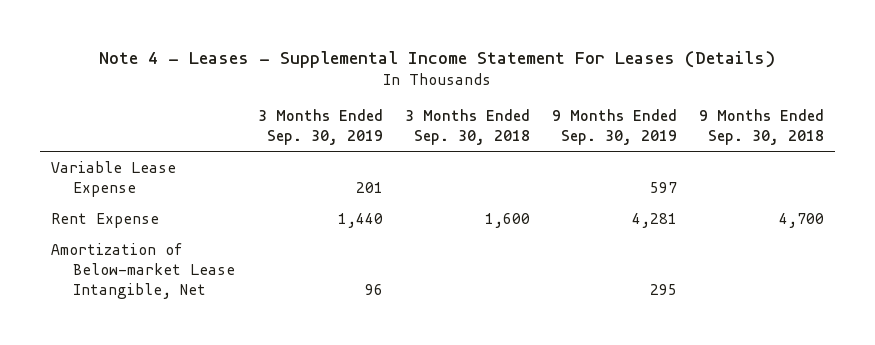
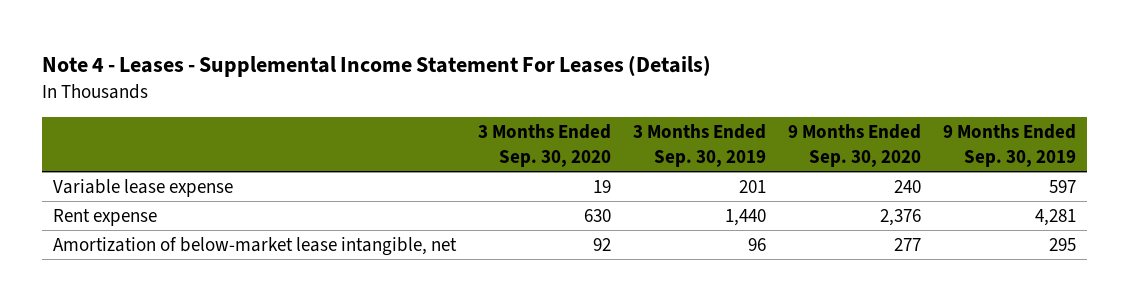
- | 3 Months Ended Sep. 30, 2019 | 3 Months Ended Sep. 30, 2018 | 9 Months Ended Sep. 30, 2019 | 9 Months Ended Sep. 30, 2018
+ | 3 Months Ended Sep. 30, 2020 | 3 Months Ended Sep. 30, 2019 | 9 Months Ended Sep. 30, 2020 | 9 Months Ended Sep. 30, 2019
- Variable Lease Expense | 201 | | 597 |
- Rent Expense | 1,440 | 1,600 | 4,281 | 4,700
- Amortization of Below-market Lease Intangible, Net | 96 | | 295 |
+ Variable lease expense | 19 | 201 | 240 | 597
+ Rent expense | 630 | 1,440 | 2,376 | 4,281
+ Amortization of below-market lease intangible, net | 92 | 96 | 277 | 295

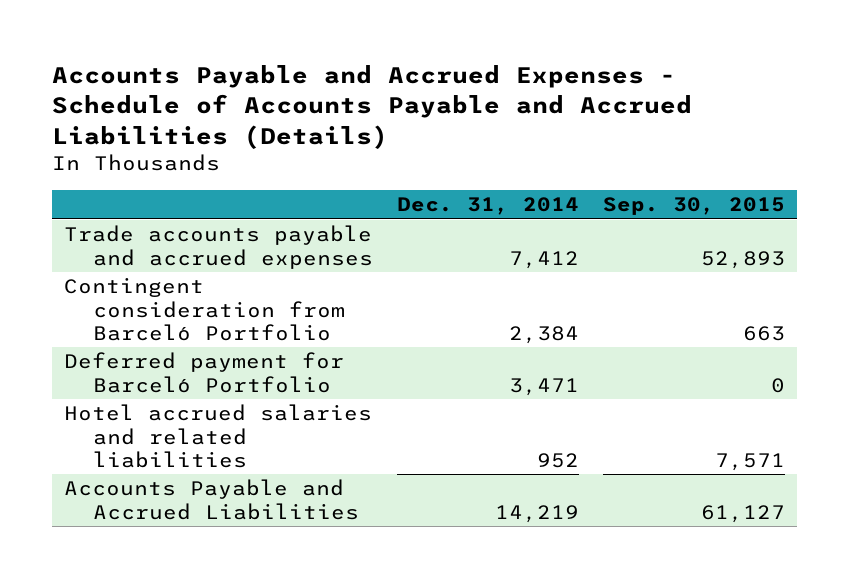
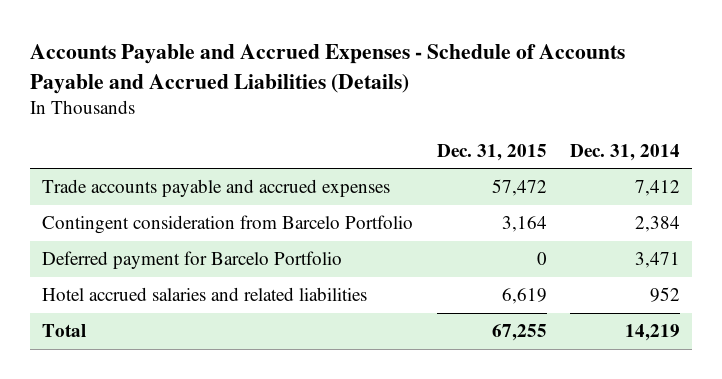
- | Dec. 31, 2014 | Sep. 30, 2015
+ | Dec. 31, 2015 | Dec. 31, 2014
- Contingent consideration from Barceló Portfolio | 2,384 | 663
- Deferred payment for Barceló Portfolio | 3,471 | 0
+ Contingent consideration from Barcelo Portfolio | 3,164 | 2,384
+ Deferred payment for Barcelo Portfolio | 0 | 3,471
- Accounts Payable and Accrued Liabilities | 14,219 | 61,127
+ Total | 67,255 | 14,219

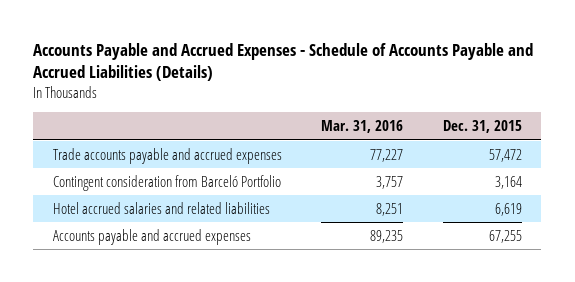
- | Dec. 31, 2015 | Dec. 31, 2014
+ | Mar. 31, 2016 | Dec. 31, 2015
- Contingent consideration from Barcelo Portfolio | 3,164 | 2,384
- Deferred payment for Barcelo Portfolio | 0 | 3,471
+ Contingent consideration from Barceló Portfolio | 3,757 | 3,164
- Total | 67,255 | 14,219
+ Accounts payable and accrued expenses | 89,235 | 67,255

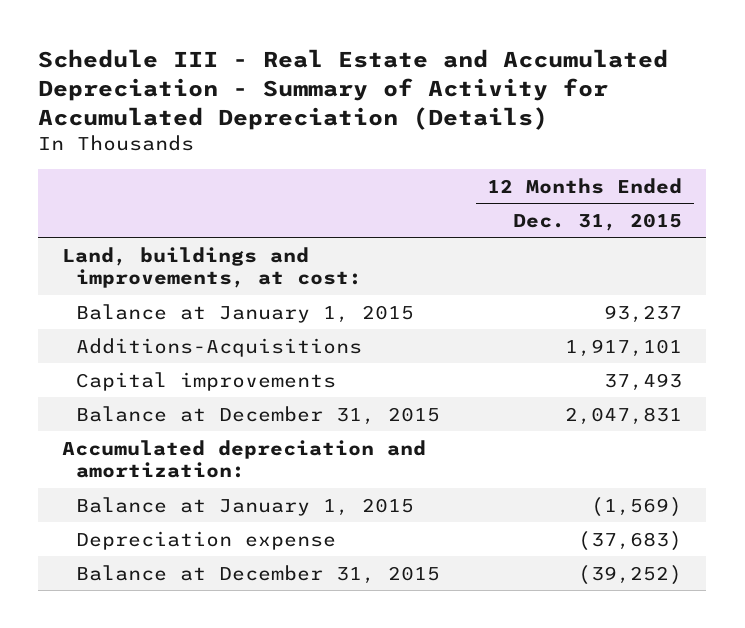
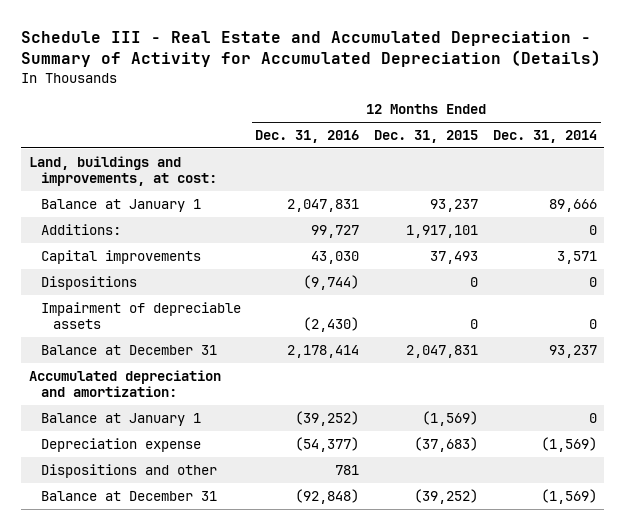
- | 12 Months Ended Dec. 31, 2015
+ | 12 Months Ended Dec. 31, 2016 | 12 Months Ended Dec. 31, 2015 | 12 Months Ended Dec. 31, 2014
- Balance at January 1, 2015 | 93,237
- Additions-Acquisitions | 1,917,101
+ Balance at January 1 | 2,047,831 | 93,237 | 89,666
+ Additions: | 99,727 | 1,917,101 | 0
- Balance at December 31, 2015 | 2,047,831
+ Dispositions | (9,744) | 0 | 0
+ Impairment of depreciable assets | (2,430) | 0 | 0
+ Balance at December 31 | 2,178,414 | 2,047,831 | 93,237
- Balance at January 1, 2015 | (1,569)
+ Balance at January 1 | (39,252) | (1,569) | 0
- Balance at December 31, 2015 | (39,252)
+ Dispositions and other | 781 | |
+ Balance at December 31 | (92,848) | (39,252) | (1,569)

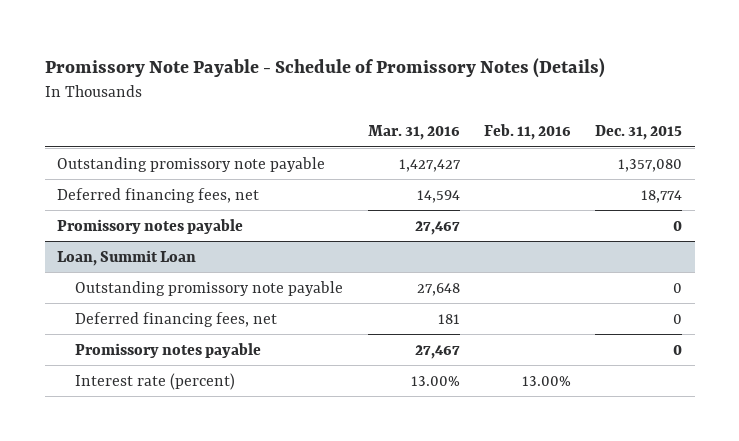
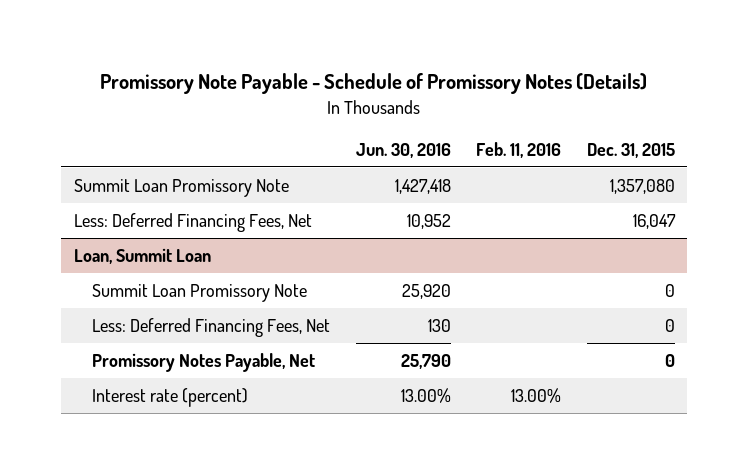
- | Mar. 31, 2016 | Feb. 11, 2016 | Dec. 31, 2015
+ | Jun. 30, 2016 | Feb. 11, 2016 | Dec. 31, 2015
- Outstanding promissory note payable | 1,427,427 | | 1,357,080
- Deferred financing fees, net | 14,594 | | 18,774
- Promissory notes payable | 27,467 | | 0
+ Summit Loan Promissory Note | 1,427,418 | | 1,357,080
+ Less: Deferred Financing Fees, Net | 10,952 | | 16,047
@ Loan, Summit Loan
- Outstanding promissory note payable | 27,648 | | 0
- Deferred financing fees, net | 181 | | 0
- Promissory notes payable | 27,467 | | 0
+ Summit Loan Promissory Note | 25,920 | | 0
+ Less: Deferred Financing Fees, Net | 130 | | 0
+ Promissory Notes Payable, Net | 25,790 | | 0

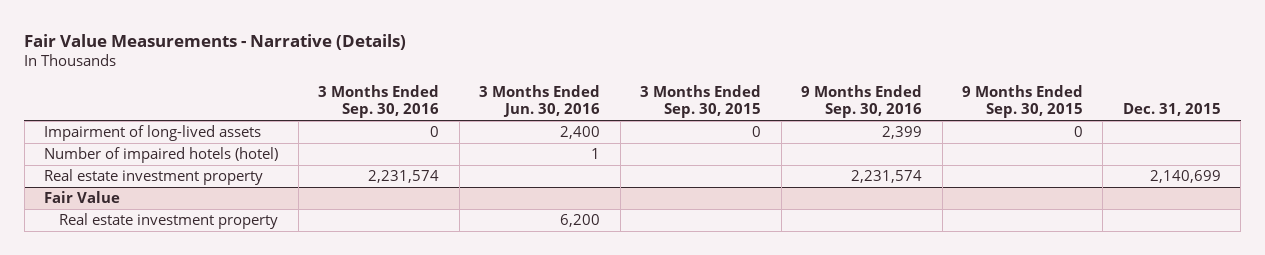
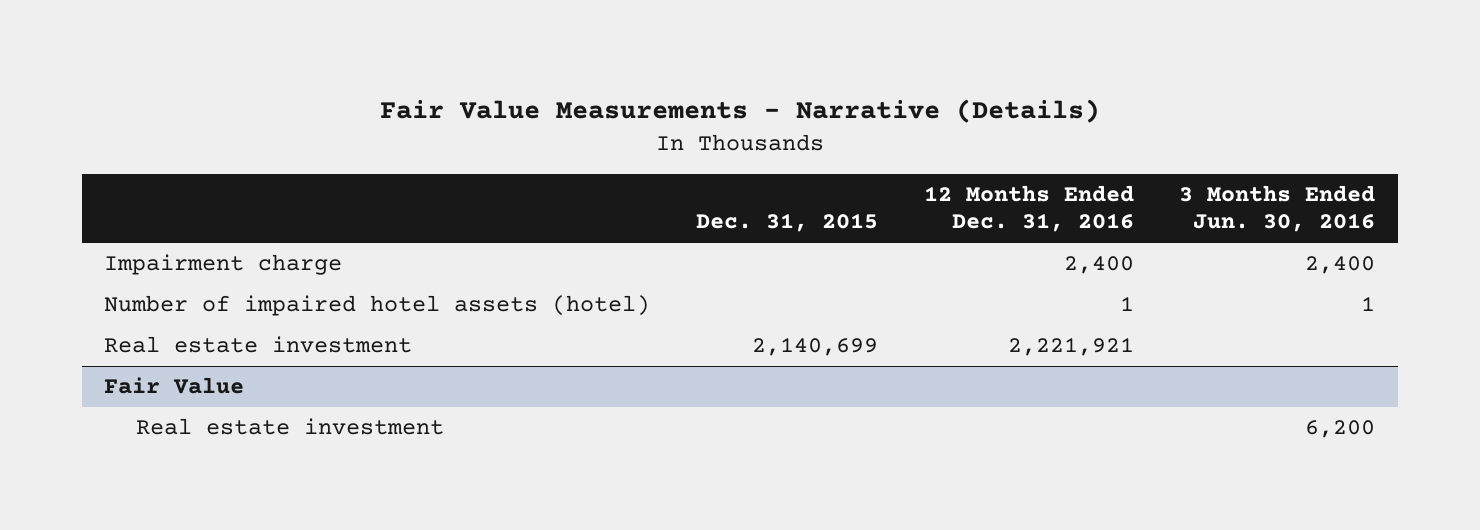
- | 3 Months Ended Sep. 30, 2016 | 3 Months Ended Jun. 30, 2016 | 3 Months Ended Sep. 30, 2015 | 9 Months Ended Sep. 30, 2016 | 9 Months Ended Sep. 30, 2015 | Dec. 31, 2015
+ | Dec. 31, 2015 | 12 Months Ended Dec. 31, 2016 | 3 Months Ended Jun. 30, 2016
- Impairment of long-lived assets | 0 | 2,400 | 0 | 2,399 | 0 |
- Number of impaired hotels (hotel) | | 1 | | | |
- Real estate investment property | 2,231,574 | | | 2,231,574 | | 2,140,699
+ Impairment charge | | 2,400 | 2,400
+ Number of impaired hotel assets (hotel) | | 1 | 1
+ Real estate investment | 2,140,699 | 2,221,921 |
@ Fair Value
- Real estate investment property | | 6,200 | | | |
+ Real estate investment | | | 6,200

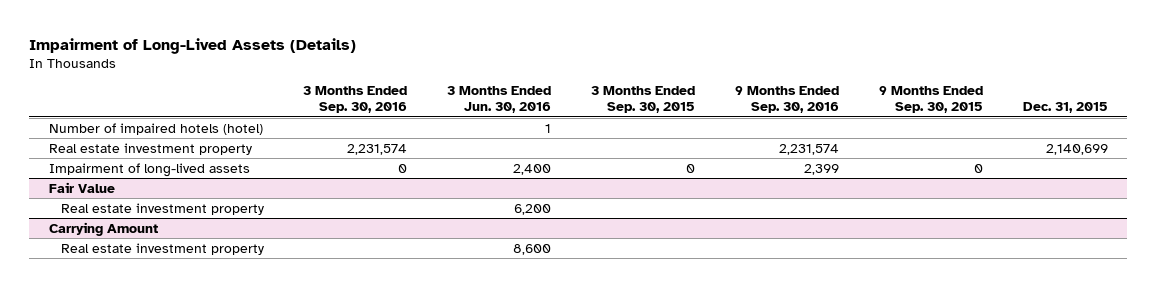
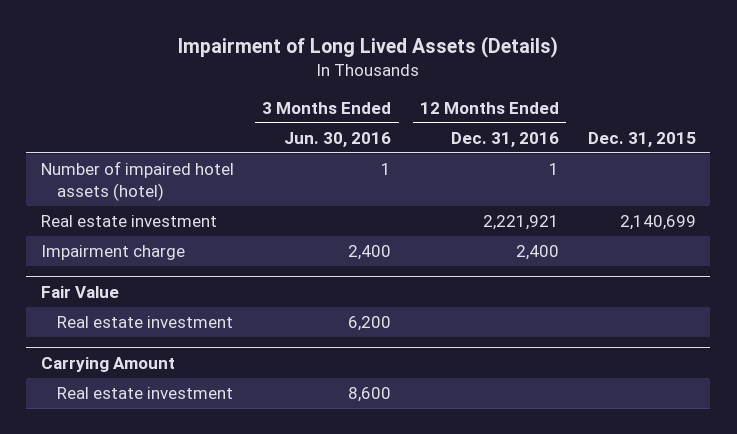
- Impairment of Long-Lived Assets (Details)
+ Impairment of Long Lived Assets (Details)
- | 3 Months Ended Sep. 30, 2016 | 3 Months Ended Jun. 30, 2016 | 3 Months Ended Sep. 30, 2015 | 9 Months Ended Sep. 30, 2016 | 9 Months Ended Sep. 30, 2015 | Dec. 31, 2015
+ | 3 Months Ended Jun. 30, 2016 | 12 Months Ended Dec. 31, 2016 | Dec. 31, 2015
- Number of impaired hotels (hotel) | | 1 | | | |
- Real estate investment property | 2,231,574 | | | 2,231,574 | | 2,140,699
- Impairment of long-lived assets | 0 | 2,400 | 0 | 2,399 | 0 |
+ Number of impaired hotel assets (hotel) | 1 | 1 |
+ Real estate investment | | 2,221,921 | 2,140,699
+ Impairment charge | 2,400 | 2,400 |
@ Fair Value
- Real estate investment property | | 6,200 | | | |
+ Real estate investment | 6,200 | |
@ Carrying Amount
- Real estate investment property | | 8,600 | | | |
+ Real estate investment | 8,600 | |

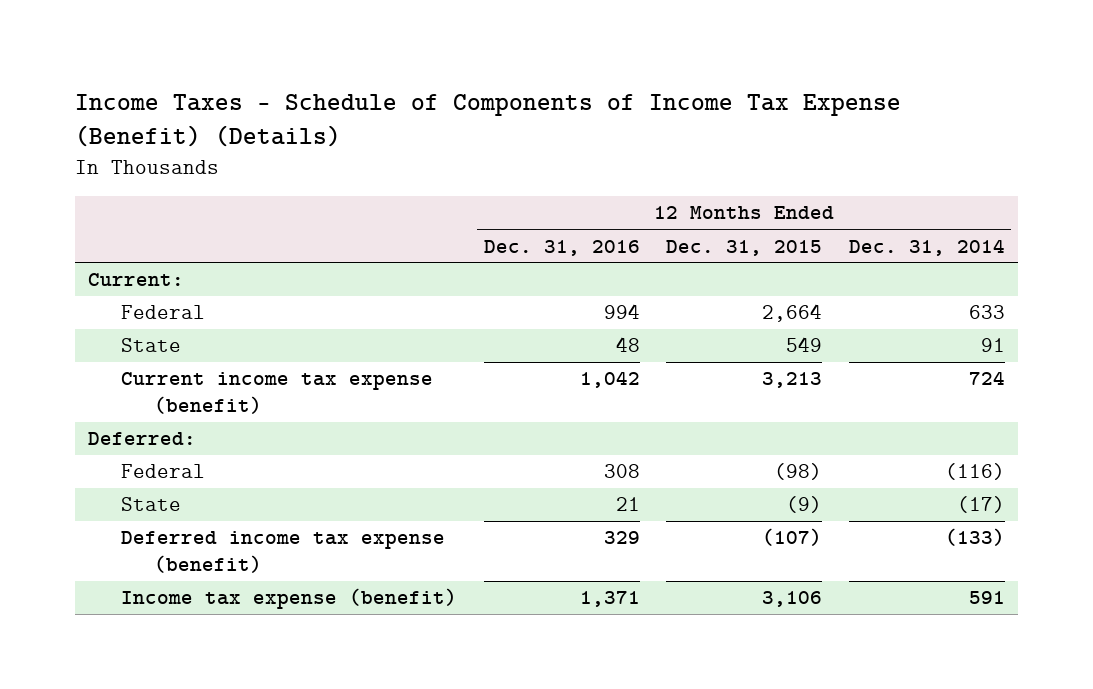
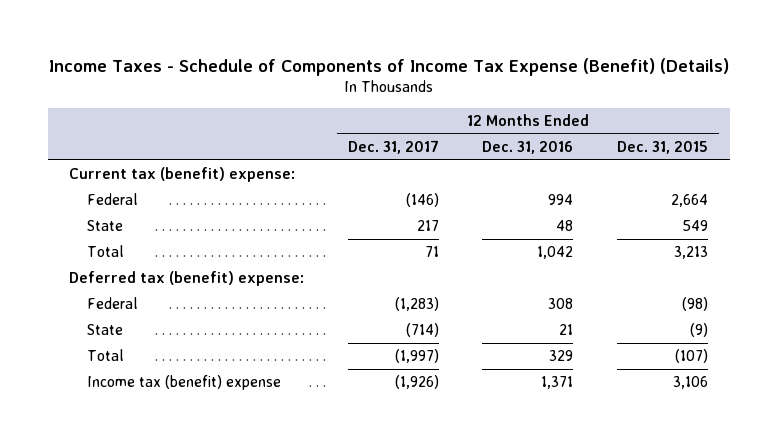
- | 12 Months Ended Dec. 31, 2016 | 12 Months Ended Dec. 31, 2015 | 12 Months Ended Dec. 31, 2014
+ | 12 Months Ended Dec. 31, 2017 | 12 Months Ended Dec. 31, 2016 | 12 Months Ended Dec. 31, 2015
- Current:
+ Current tax (benefit) expense:
- Current income tax expense (benefit) | 1,042 | 3,213 | 724
- Deferred:
+ Total | 71 | 1,042 | 3,213
+ Deferred tax (benefit) expense:
- Deferred income tax expense (benefit) | 329 | (107) | (133)
- Income tax expense (benefit) | 1,371 | 3,106 | 591
+ Total | (1,997) | 329 | (107)
+ Income tax (benefit) expense | (1,926) | 1,371 | 3,106

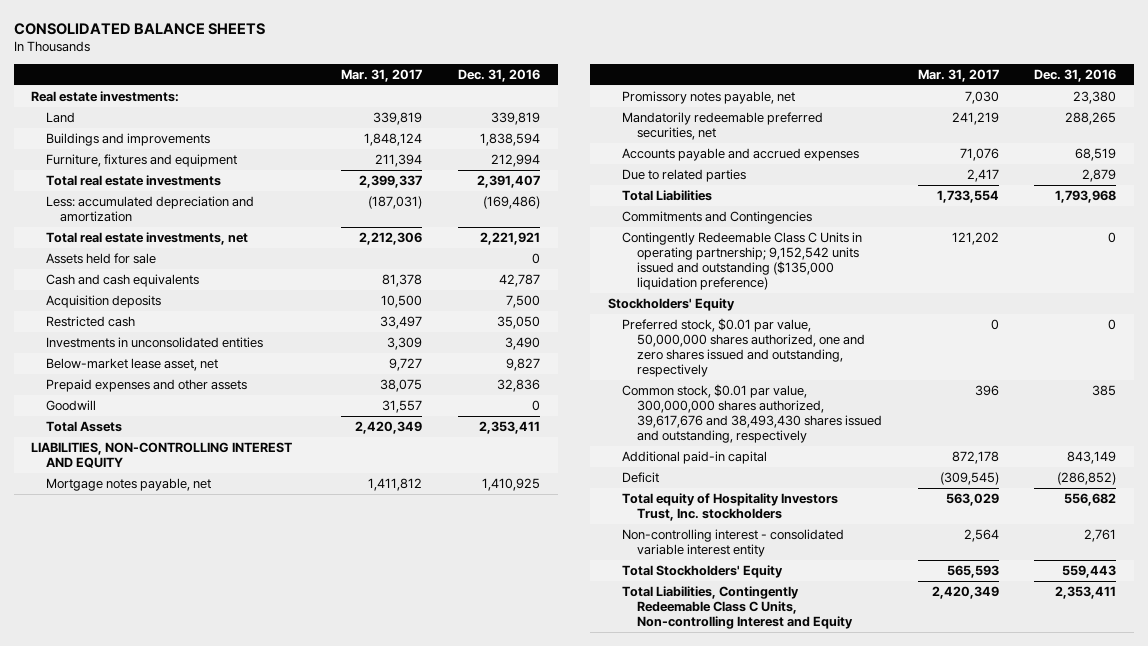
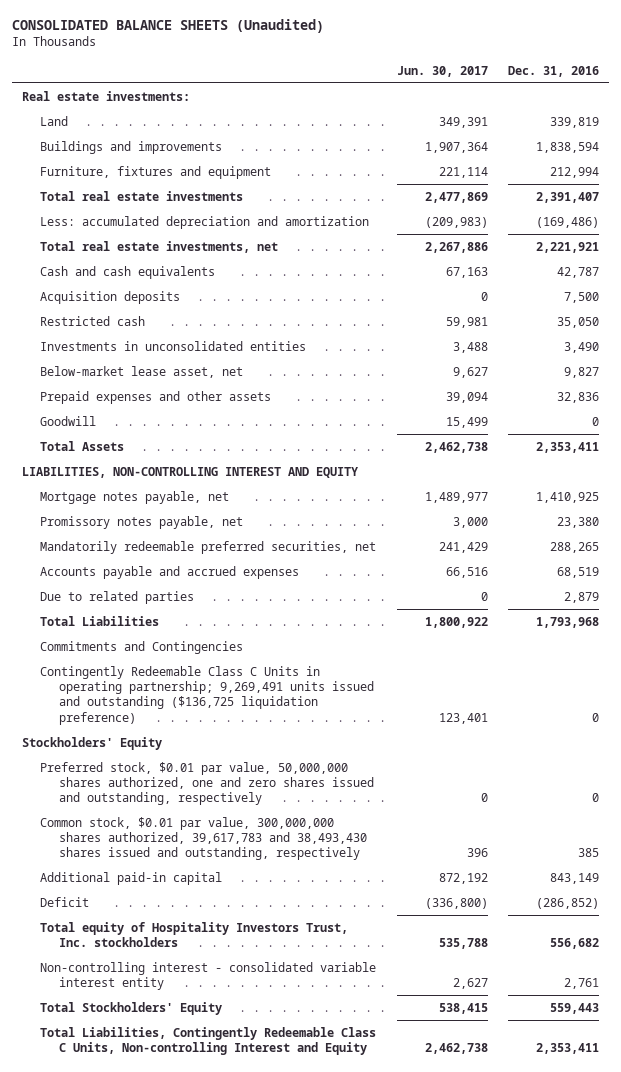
- CONSOLIDATED BALANCE SHEETS
+ CONSOLIDATED BALANCE SHEETS (Unaudited)
- | Mar. 31, 2017 | Dec. 31, 2016
+ | Jun. 30, 2017 | Dec. 31, 2016
- Assets held for sale | | 0
- Contingently Redeemable Class C Units in operating partnership; 9,152,542 units issued and outstanding ($135,000 liquidation preference) | 121,202 | 0
+ Contingently Redeemable Class C Units in operating partnership; 9,269,491 units issued and outstanding ($136,725 liquidation preference) | 123,401 | 0
- Common stock, $0.01 par value, 300,000,000 shares authorized, 39,617,676 and 38,493,430 shares issued and outstanding, respectively | 396 | 385
+ Common stock, $0.01 par value, 300,000,000 shares authorized, 39,617,783 and 38,493,430 shares issued and outstanding, respectively | 396 | 385

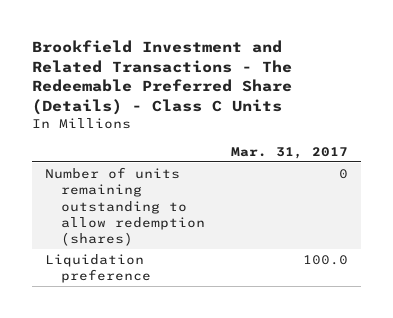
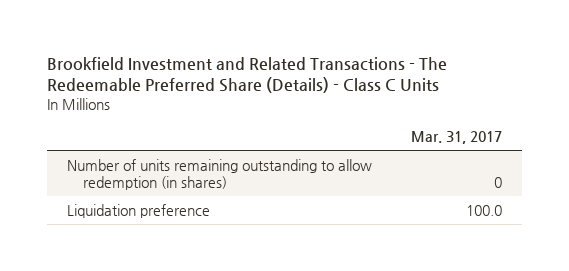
- Number of units remaining outstanding to allow redemption (shares) | 0
+ Number of units remaining outstanding to allow redemption (in shares) | 0

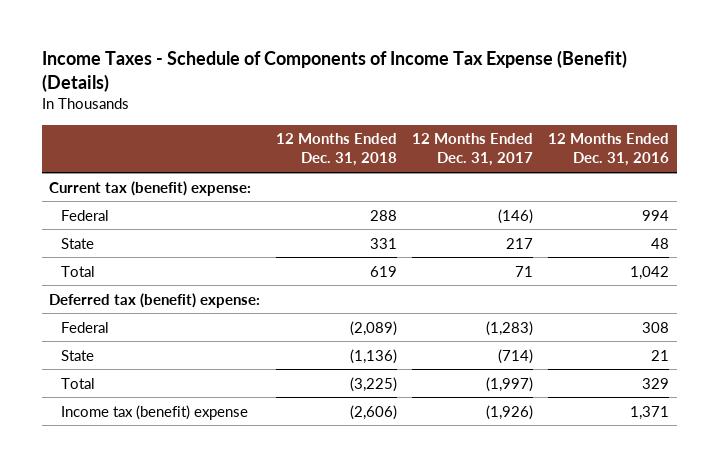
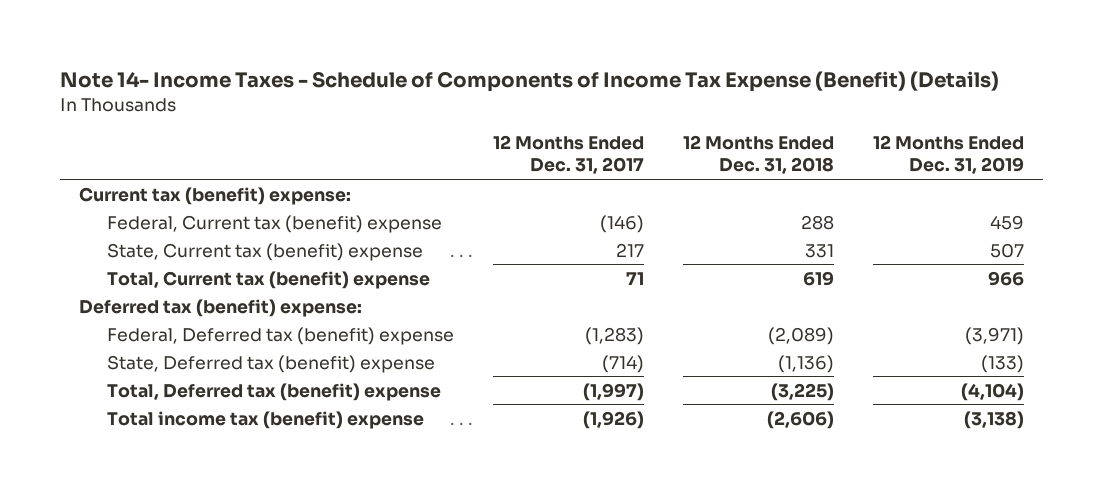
- Income Taxes - Schedule of Components of Income Tax Expense (Benefit) (Details)
+ Note 14- Income Taxes - Schedule of Components of Income Tax Expense (Benefit) (Details)
- | 12 Months Ended Dec. 31, 2018 | 12 Months Ended Dec. 31, 2017 | 12 Months Ended Dec. 31, 2016
+ | 12 Months Ended Dec. 31, 2017 | 12 Months Ended Dec. 31, 2018 | 12 Months Ended Dec. 31, 2019
- Federal | 288 | (146) | 994
- State | 331 | 217 | 48
- Total | 619 | 71 | 1,042
+ Federal, Current tax (benefit) expense | (146) | 288 | 459
+ State, Current tax (benefit) expense | 217 | 331 | 507
+ Total, Current tax (benefit) expense | 71 | 619 | 966
- Federal | (2,089) | (1,283) | 308
- State | (1,136) | (714) | 21
- Total | (3,225) | (1,997) | 329
- Income tax (benefit) expense | (2,606) | (1,926) | 1,371
+ Federal, Deferred tax (benefit) expense | (1,283) | (2,089) | (3,971)
+ State, Deferred tax (benefit) expense | (714) | (1,136) | (133)
+ Total, Deferred tax (benefit) expense | (1,997) | (3,225) | (4,104)
+ Total income tax (benefit) expense | (1,926) | (2,606) | (3,138)

